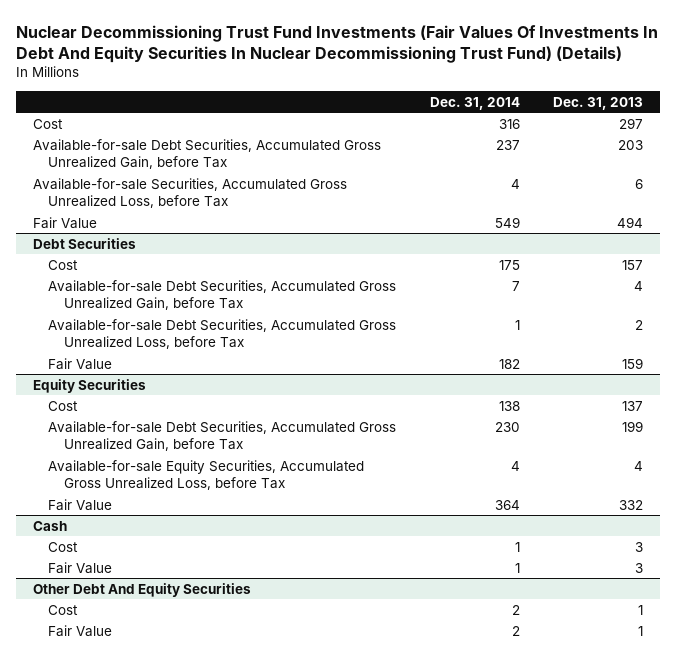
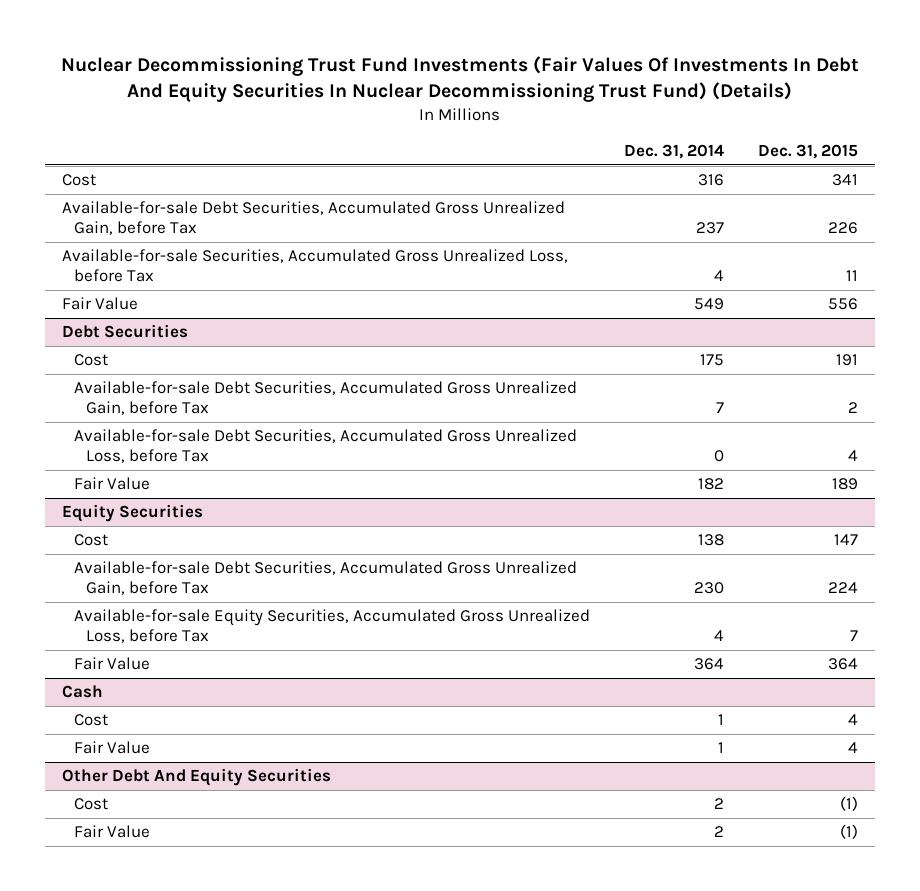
- | Dec. 31, 2014 | Dec. 31, 2013
+ | Dec. 31, 2014 | Dec. 31, 2015
@ Debt Securities
- Available-for-sale Debt Securities, Accumulated Gross Unrealized Loss, before Tax | 1 | 2
+ Available-for-sale Debt Securities, Accumulated Gross Unrealized Loss, before Tax | 0 | 4

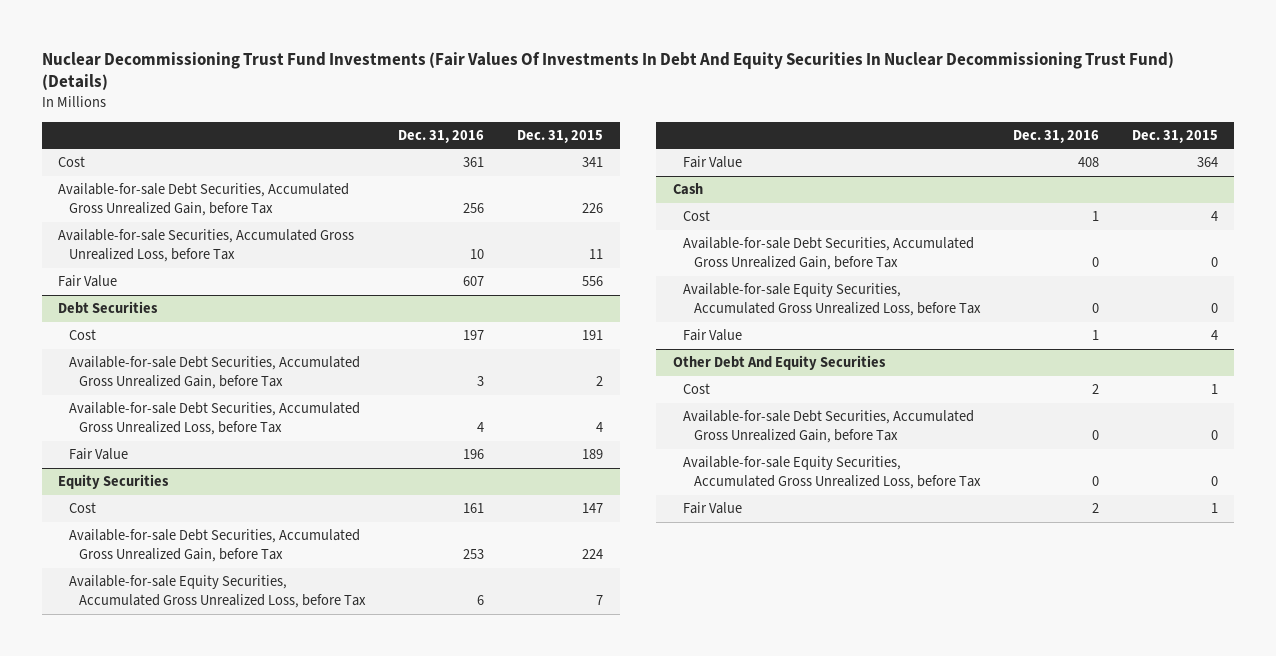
- | Dec. 31, 2014 | Dec. 31, 2015
+ | Dec. 31, 2016 | Dec. 31, 2015
@ Cash
+ Available-for-sale Debt Securities, Accumulated Gross Unrealized Gain, before Tax | 0 | 0
+ Available-for-sale Equity Securities, Accumulated Gross Unrealized Loss, before Tax | 0 | 0
@ Other Debt And Equity Securities
- Cost | 2 | (1)
- Fair Value | 2 | (1)
+ Cost | 2 | 1
+ Available-for-sale Debt Securities, Accumulated Gross Unrealized Gain, before Tax | 0 | 0
+ Available-for-sale Equity Securities, Accumulated Gross Unrealized Loss, before Tax | 0 | 0
+ Fair Value | 2 | 1

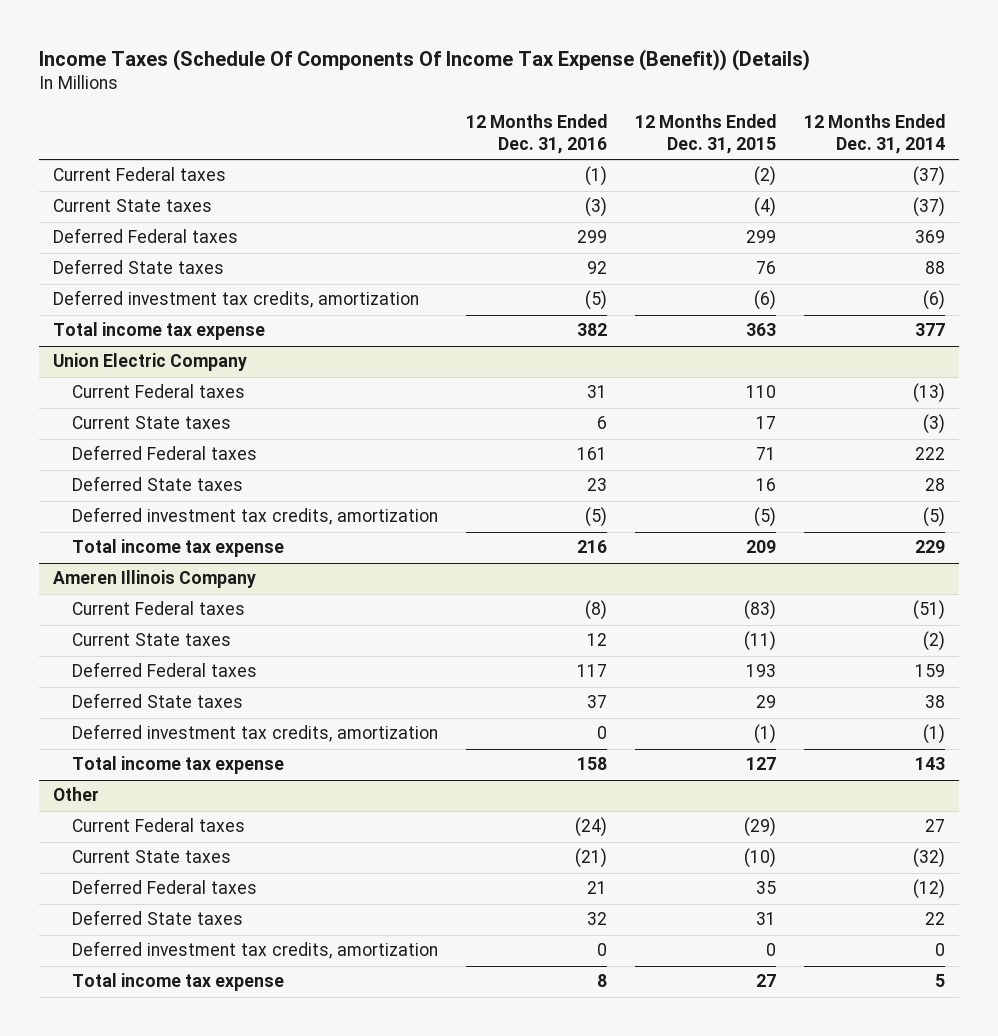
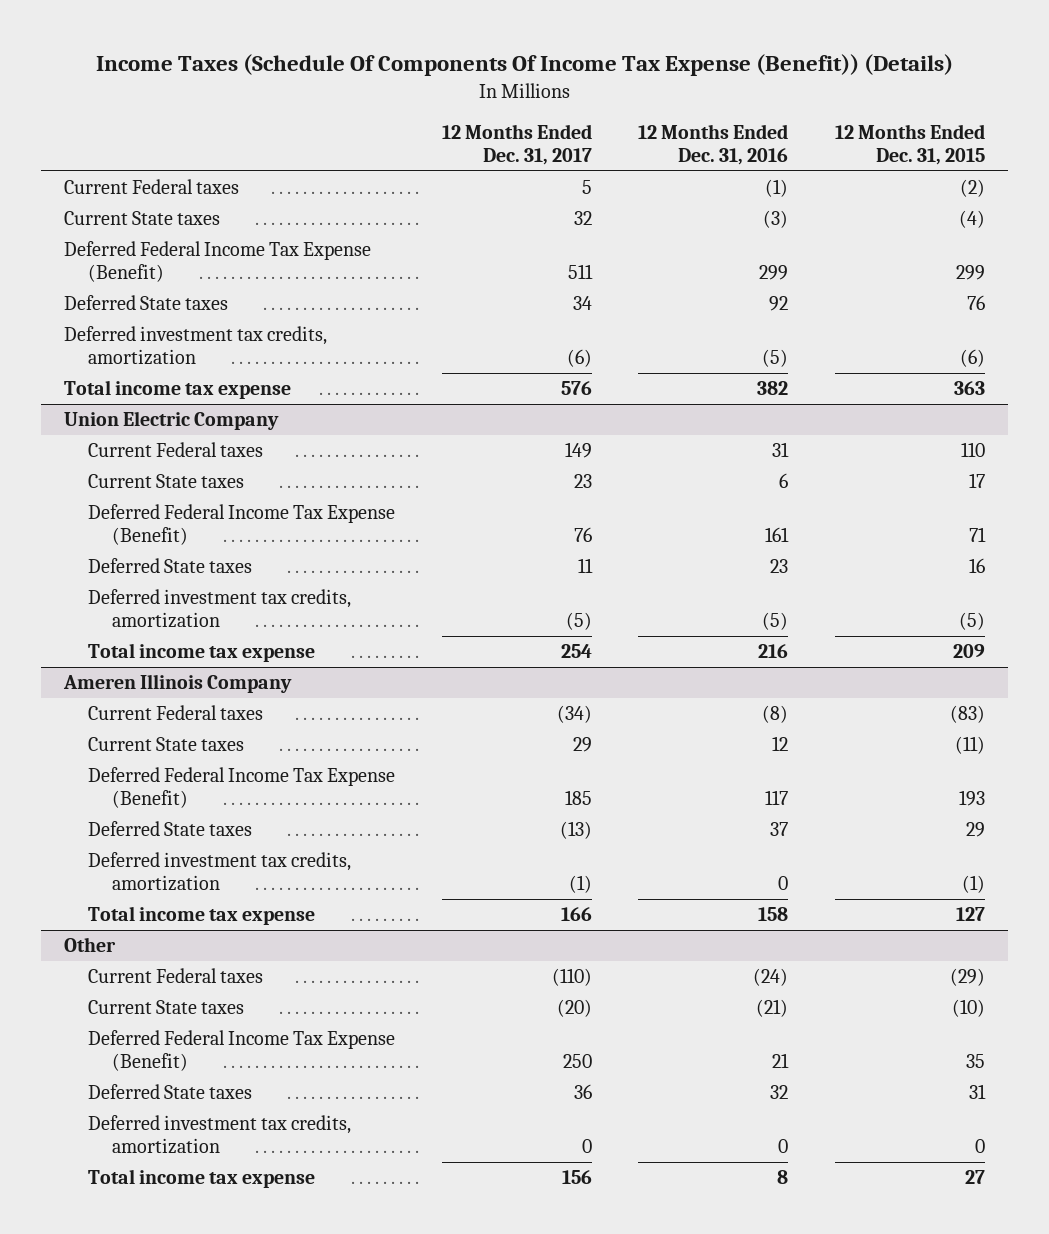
- | 12 Months Ended Dec. 31, 2016 | 12 Months Ended Dec. 31, 2015 | 12 Months Ended Dec. 31, 2014
+ | 12 Months Ended Dec. 31, 2017 | 12 Months Ended Dec. 31, 2016 | 12 Months Ended Dec. 31, 2015
- Deferred Federal taxes | 299 | 299 | 369
+ Deferred Federal Income Tax Expense (Benefit) | 511 | 299 | 299
@ Union Electric Company
- Deferred Federal taxes | 161 | 71 | 222
+ Deferred Federal Income Tax Expense (Benefit) | 76 | 161 | 71
@ Ameren Illinois Company
- Deferred Federal taxes | 117 | 193 | 159
+ Deferred Federal Income Tax Expense (Benefit) | 185 | 117 | 193
@ Other
- Deferred Federal taxes | 21 | 35 | (12)
+ Deferred Federal Income Tax Expense (Benefit) | 250 | 21 | 35

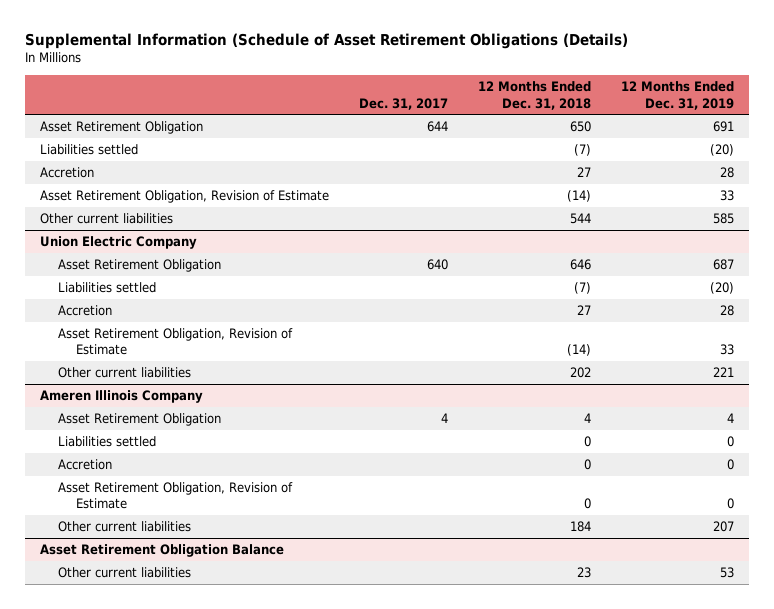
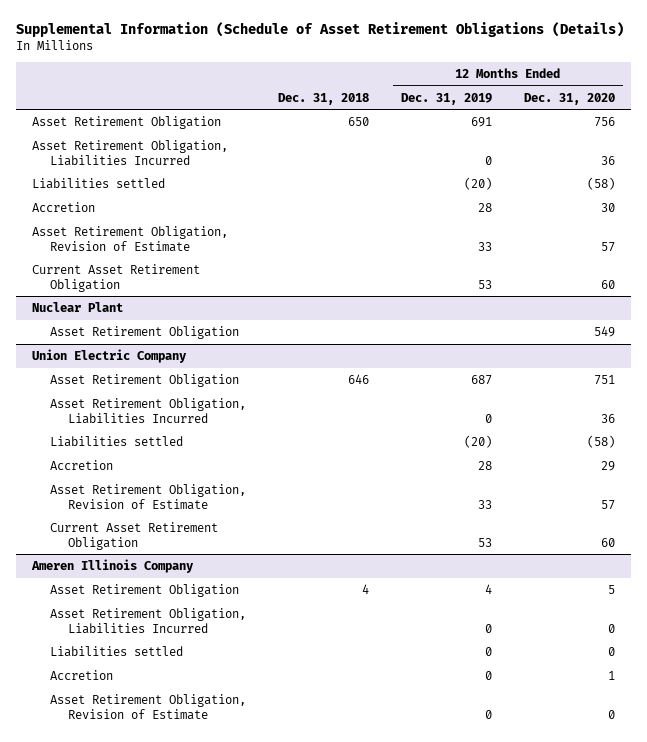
- | Dec. 31, 2017 | 12 Months Ended Dec. 31, 2018 | 12 Months Ended Dec. 31, 2019
+ | Dec. 31, 2018 | 12 Months Ended Dec. 31, 2019 | 12 Months Ended Dec. 31, 2020
+ Asset Retirement Obligation, Liabilities Incurred | | 0 | 36
- Other current liabilities | | 544 | 585
+ Current Asset Retirement Obligation | | 53 | 60
+ Nuclear Plant
+ Asset Retirement Obligation | | | 549
@ Union Electric Company
+ Asset Retirement Obligation, Liabilities Incurred | | 0 | 36
- Other current liabilities | | 202 | 221
+ Current Asset Retirement Obligation | | 53 | 60
@ Ameren Illinois Company
+ Asset Retirement Obligation, Liabilities Incurred | | 0 | 0
- Other current liabilities | | 184 | 207
- Asset Retirement Obligation Balance
- Other current liabilities | | 23 | 53

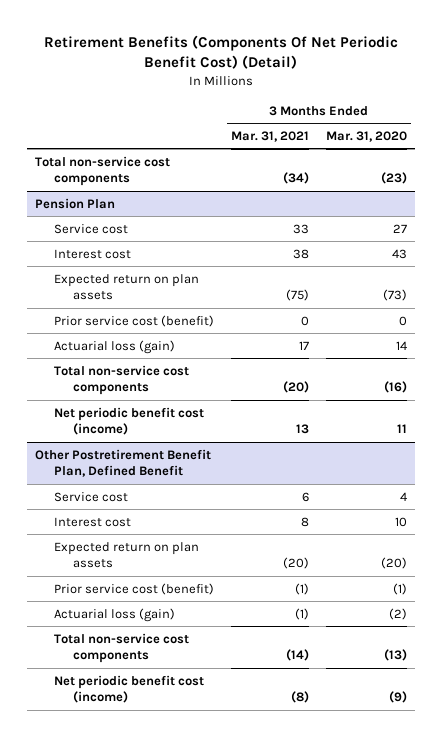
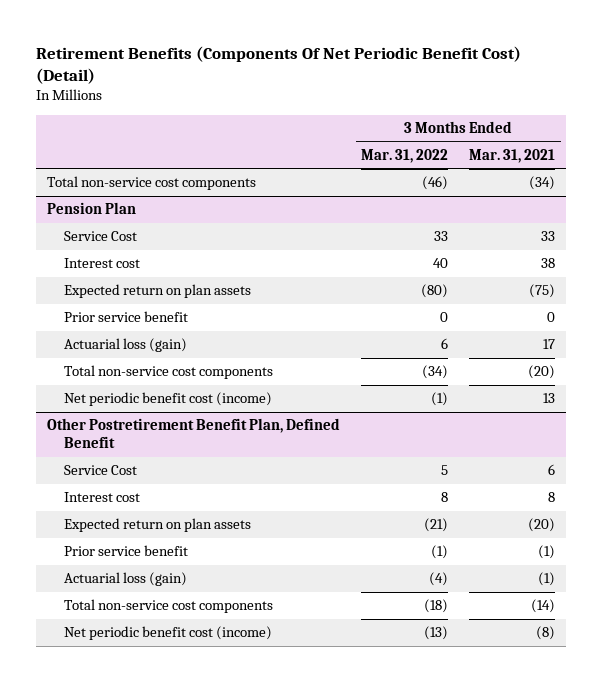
- | 3 Months Ended Mar. 31, 2021 | 3 Months Ended Mar. 31, 2020
+ | 3 Months Ended Mar. 31, 2022 | 3 Months Ended Mar. 31, 2021
@ Pension Plan
- Service cost | 33 | 27
+ Service Cost | 33 | 33
- Prior service cost (benefit) | 0 | 0
+ Prior service benefit | 0 | 0
@ Other Postretirement Benefit Plan, Defined Benefit
- Service cost | 6 | 4
+ Service Cost | 5 | 6
- Prior service cost (benefit) | (1) | (1)
+ Prior service benefit | (1) | (1)

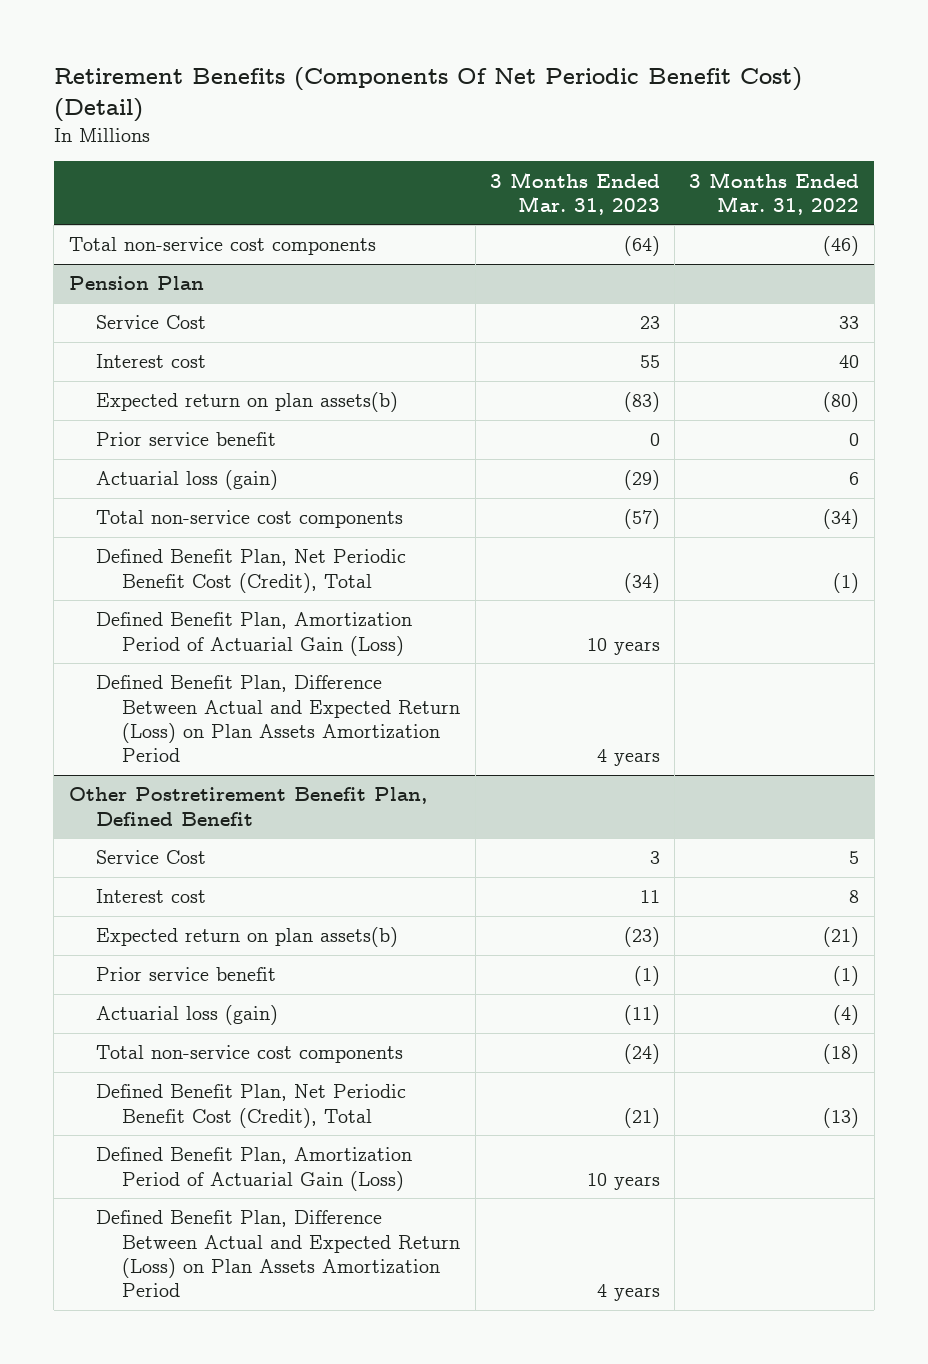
- | 3 Months Ended Mar. 31, 2022 | 3 Months Ended Mar. 31, 2021
+ | 3 Months Ended Mar. 31, 2023 | 3 Months Ended Mar. 31, 2022
@ Pension Plan
- Expected return on plan assets | (80) | (75)
+ Expected return on plan assets(b) | (83) | (80)
- Net periodic benefit cost (income) | (1) | 13
+ Defined Benefit Plan, Net Periodic Benefit Cost (Credit), Total | (34) | (1)
+ Defined Benefit Plan, Amortization Period of Actuarial Gain (Loss) | 10 years |
+ Defined Benefit Plan, Difference Between Actual and Expected Return (Loss) on Plan Assets Amortization Period | 4 years |
@ Other Postretirement Benefit Plan, Defined Benefit
- Expected return on plan assets | (21) | (20)
+ Expected return on plan assets(b) | (23) | (21)
- Net periodic benefit cost (income) | (13) | (8)
+ Defined Benefit Plan, Net Periodic Benefit Cost (Credit), Total | (21) | (13)
+ Defined Benefit Plan, Amortization Period of Actuarial Gain (Loss) | 10 years |
+ Defined Benefit Plan, Difference Between Actual and Expected Return (Loss) on Plan Assets Amortization Period | 4 years |

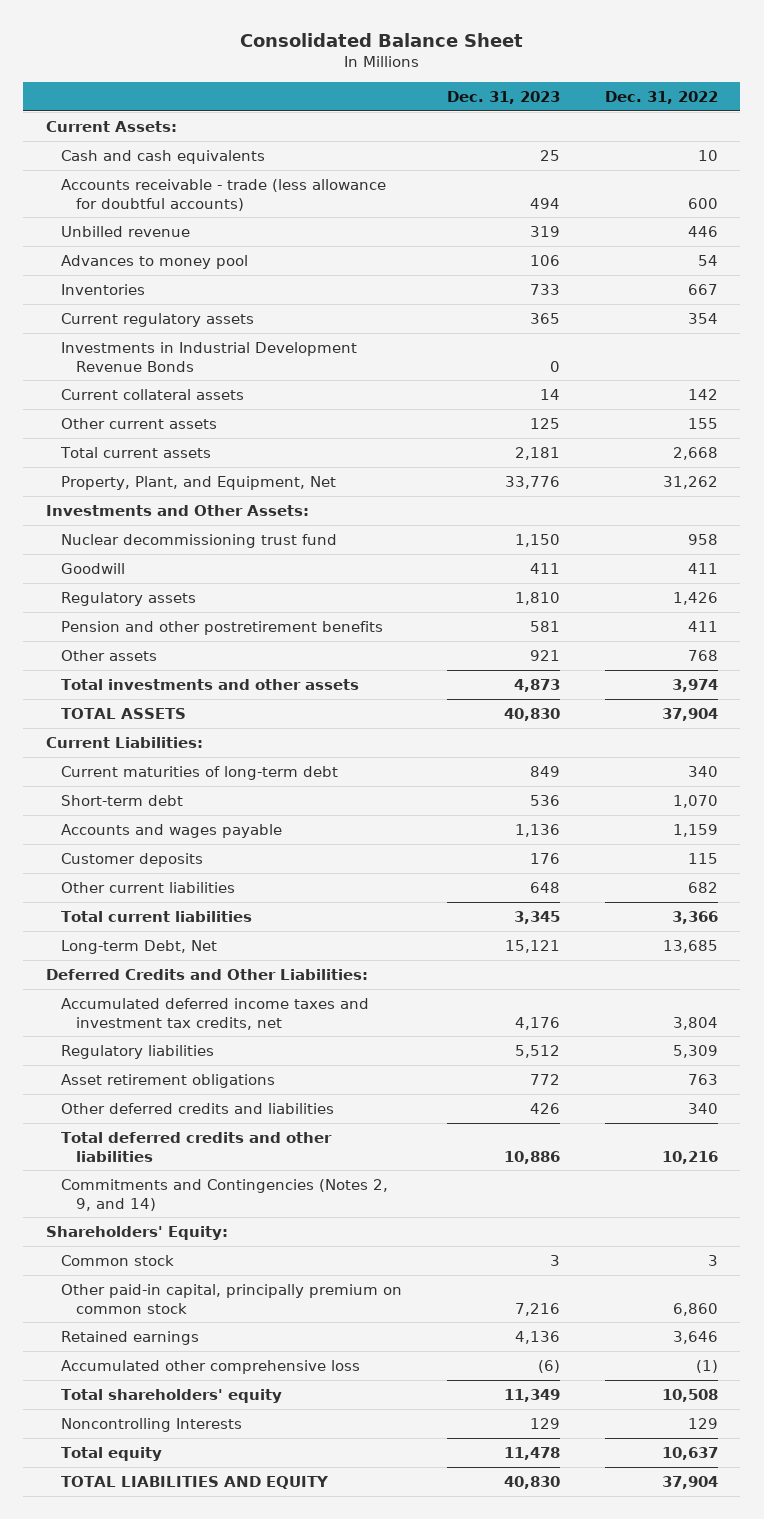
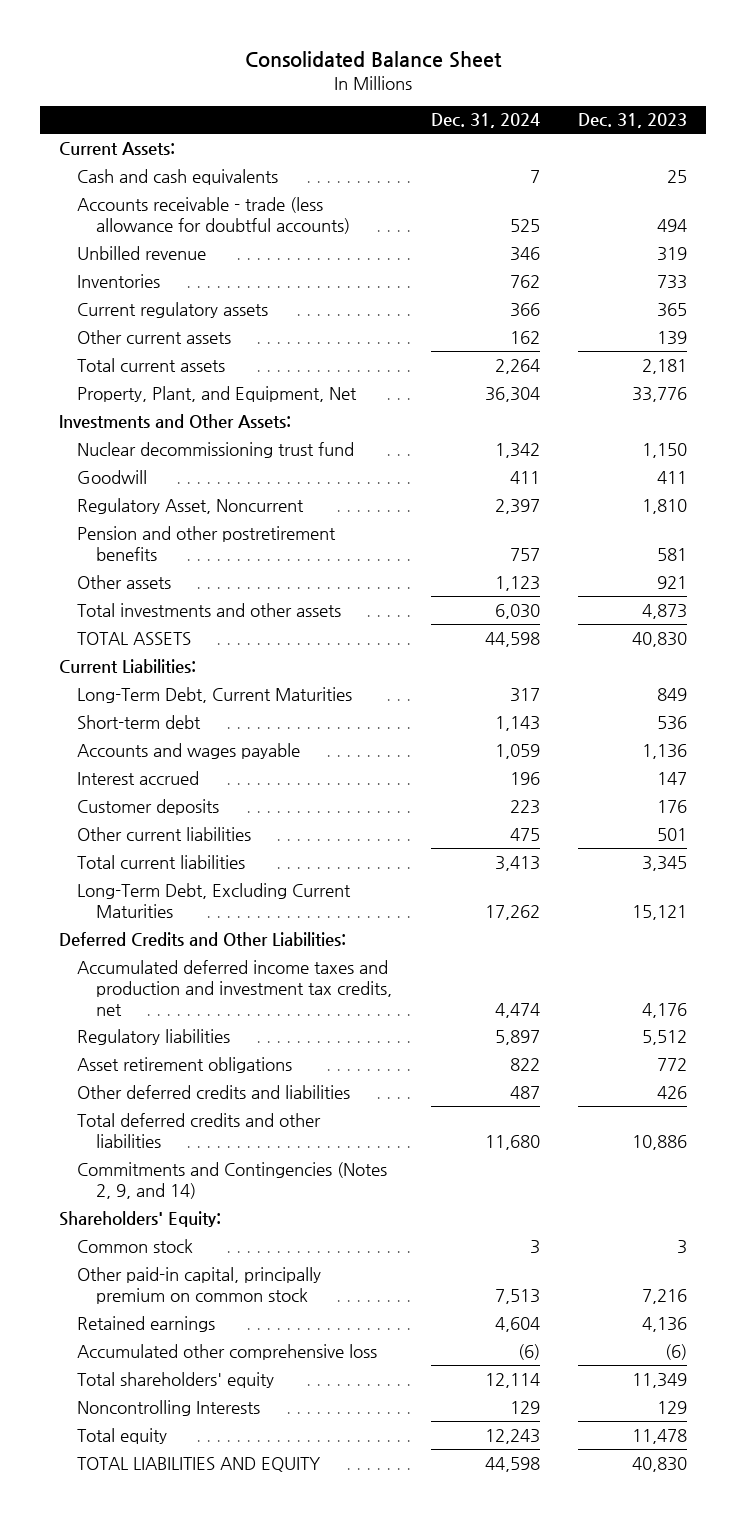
- | Dec. 31, 2023 | Dec. 31, 2022
+ | Dec. 31, 2024 | Dec. 31, 2023
- Advances to money pool | 106 | 54
- Investments in Industrial Development Revenue Bonds | 0 |
- Current collateral assets | 14 | 142
- Other current assets | 125 | 155
+ Other current assets | 162 | 139
- Regulatory assets | 1,810 | 1,426
+ Regulatory Asset, Noncurrent | 2,397 | 1,810
- Current maturities of long-term debt | 849 | 340
+ Long-Term Debt, Current Maturities | 317 | 849
+ Interest accrued | 196 | 147
- Other current liabilities | 648 | 682
+ Other current liabilities | 475 | 501
- Long-term Debt, Net | 15,121 | 13,685
+ Long-Term Debt, Excluding Current Maturities | 17,262 | 15,121
- Accumulated deferred income taxes and investment tax credits, net | 4,176 | 3,804
+ Accumulated deferred income taxes and production and investment tax credits, net | 4,474 | 4,176

